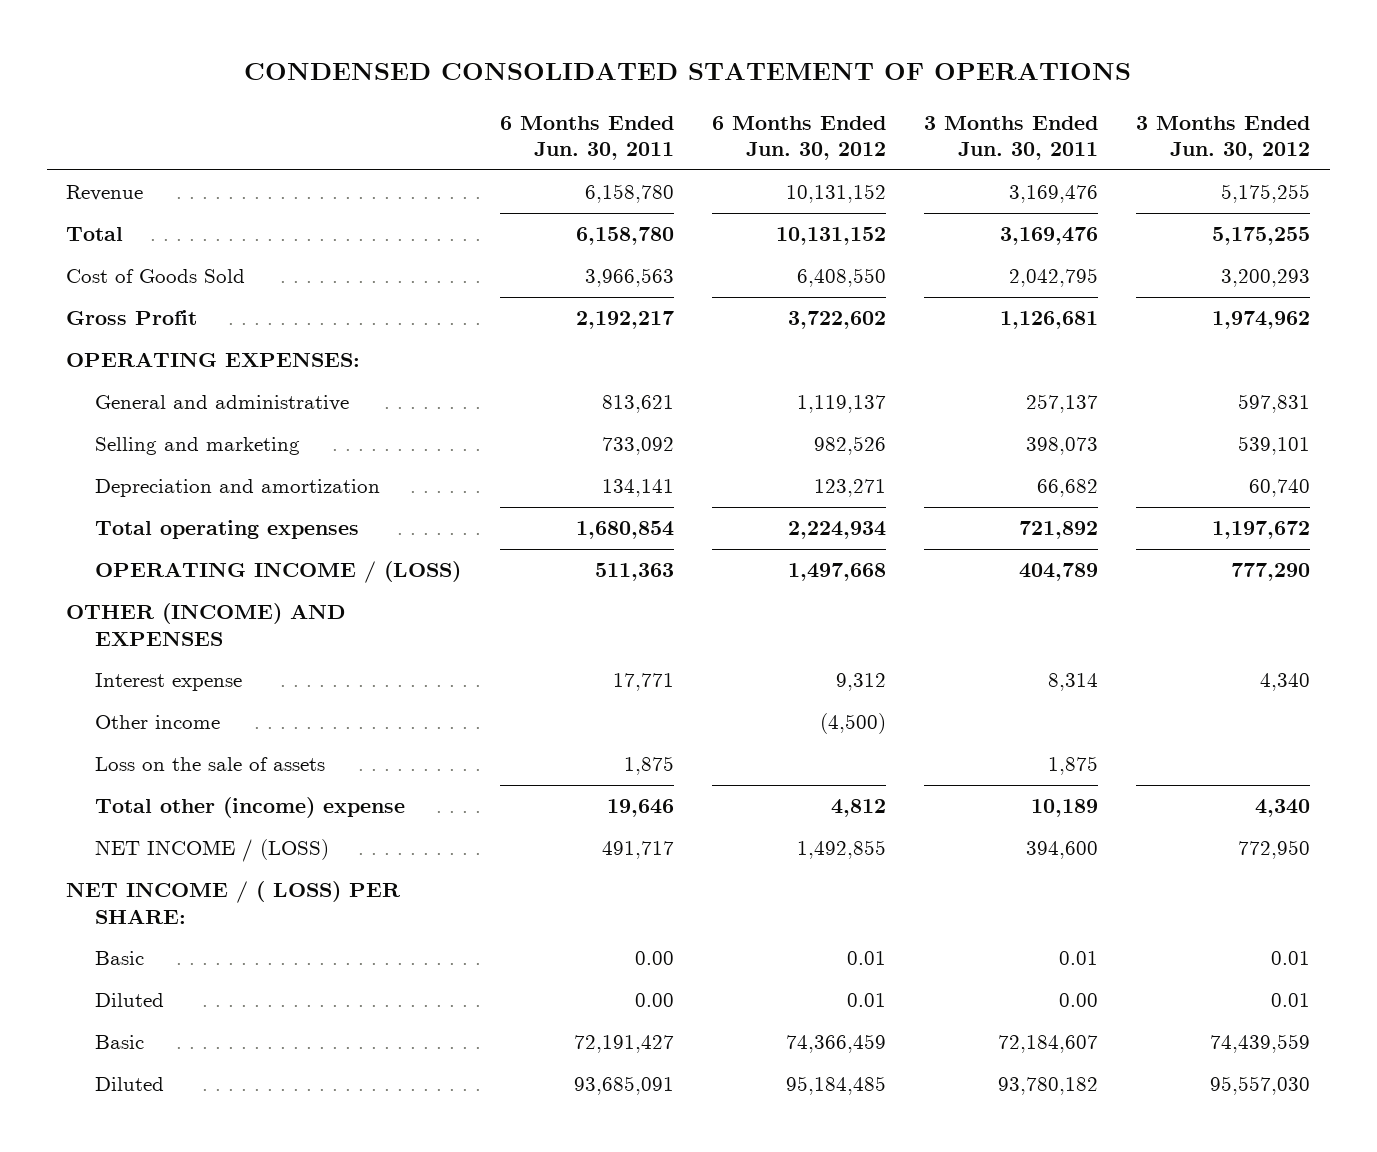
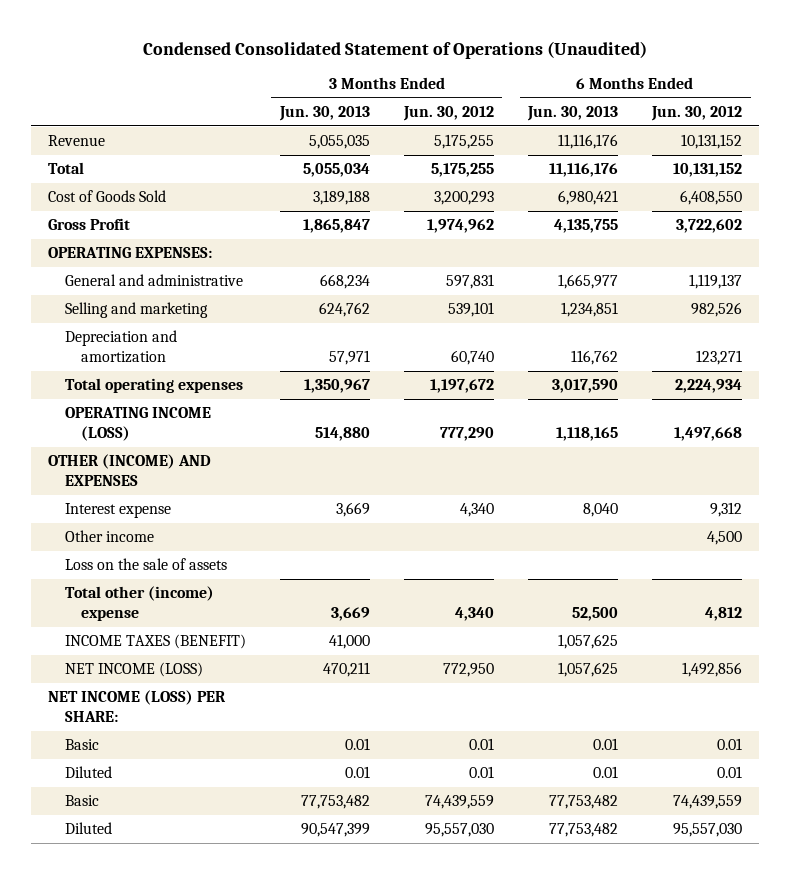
- CONDENSED CONSOLIDATED STATEMENT OF OPERATIONS
+ Condensed Consolidated Statement of Operations (Unaudited)
- | 6 Months Ended Jun. 30, 2011 | 6 Months Ended Jun. 30, 2012 | 3 Months Ended Jun. 30, 2011 | 3 Months Ended Jun. 30, 2012
+ | 3 Months Ended Jun. 30, 2013 | 3 Months Ended Jun. 30, 2012 | 6 Months Ended Jun. 30, 2013 | 6 Months Ended Jun. 30, 2012
- OPERATING INCOME / (LOSS) | 511,363 | 1,497,668 | 404,789 | 777,290
+ OPERATING INCOME (LOSS) | 514,880 | 777,290 | 1,118,165 | 1,497,668
- Other income | | (4,500) | |
+ Other income | | | | 4,500
- NET INCOME / (LOSS) | 491,717 | 1,492,855 | 394,600 | 772,950
- NET INCOME / ( LOSS) PER SHARE:
+ INCOME TAXES (BENEFIT) | 41,000 | | 1,057,625 |
+ NET INCOME (LOSS) | 470,211 | 772,950 | 1,057,625 | 1,492,856
+ NET INCOME (LOSS) PER SHARE:
- Basic | 72,191,427 | 74,366,459 | 72,184,607 | 74,439,559
- Diluted | 93,685,091 | 95,184,485 | 93,780,182 | 95,557,030
+ Basic | 77,753,482 | 74,439,559 | 77,753,482 | 74,439,559
+ Diluted | 90,547,399 | 95,557,030 | 77,753,482 | 95,557,030

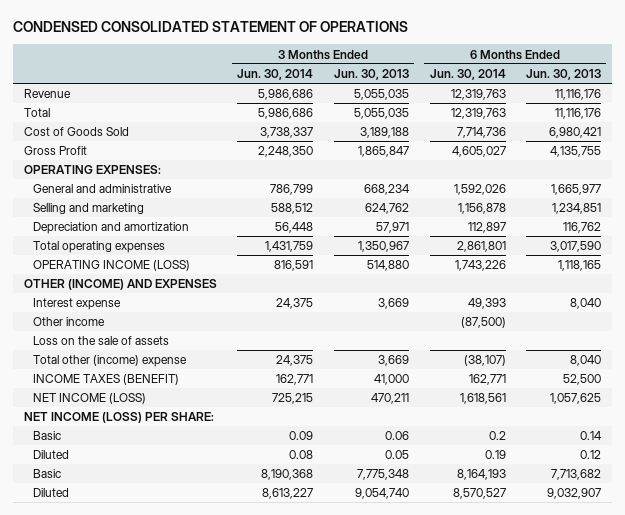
- Condensed Consolidated Statement of Operations (Unaudited)
+ CONDENSED CONSOLIDATED STATEMENT OF OPERATIONS
- | 3 Months Ended Jun. 30, 2013 | 3 Months Ended Jun. 30, 2012 | 6 Months Ended Jun. 30, 2013 | 6 Months Ended Jun. 30, 2012
+ | 3 Months Ended Jun. 30, 2014 | 3 Months Ended Jun. 30, 2013 | 6 Months Ended Jun. 30, 2014 | 6 Months Ended Jun. 30, 2013
- Total | 5,055,034 | 5,175,255 | 11,116,176 | 10,131,152
+ Total | 5,986,686 | 5,055,035 | 12,319,763 | 11,116,176
- Total other (income) expense | 3,669 | 4,340 | 52,500 | 4,812
- INCOME TAXES (BENEFIT) | 41,000 | | 1,057,625 |
+ Total other (income) expense | 24,375 | 3,669 | (38,107) | 8,040
+ INCOME TAXES (BENEFIT) | 162,771 | 41,000 | 162,771 | 52,500
- Basic | 0.01 | 0.01 | 0.01 | 0.01
- Diluted | 0.01 | 0.01 | 0.01 | 0.01
- Basic | 77,753,482 | 74,439,559 | 77,753,482 | 74,439,559
- Diluted | 90,547,399 | 95,557,030 | 77,753,482 | 95,557,030
+ Basic | 0.09 | 0.06 | 0.2 | 0.14
+ Diluted | 0.08 | 0.05 | 0.19 | 0.12
+ Basic | 8,190,368 | 7,775,348 | 8,164,193 | 7,713,682
+ Diluted | 8,613,227 | 9,054,740 | 8,570,527 | 9,032,907

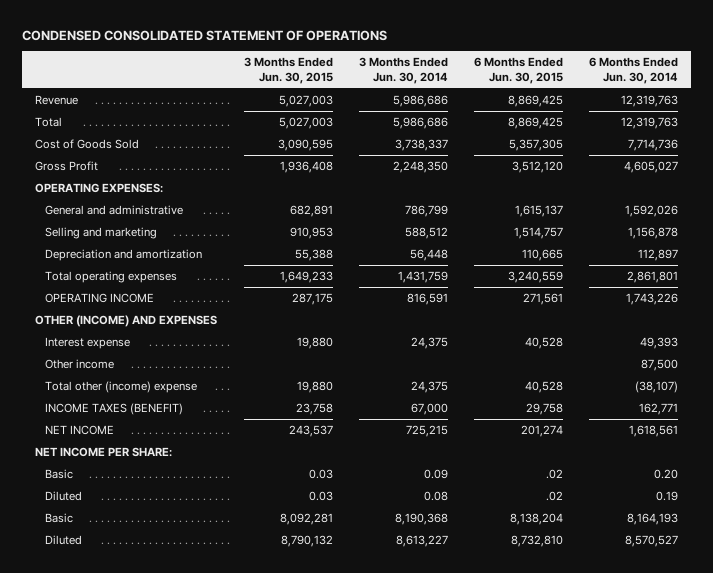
- | 3 Months Ended Jun. 30, 2014 | 3 Months Ended Jun. 30, 2013 | 6 Months Ended Jun. 30, 2014 | 6 Months Ended Jun. 30, 2013
+ | 3 Months Ended Jun. 30, 2015 | 3 Months Ended Jun. 30, 2014 | 6 Months Ended Jun. 30, 2015 | 6 Months Ended Jun. 30, 2014
- OPERATING INCOME (LOSS) | 816,591 | 514,880 | 1,743,226 | 1,118,165
+ OPERATING INCOME | 287,175 | 816,591 | 271,561 | 1,743,226
- Other income | | | (87,500) |
- Loss on the sale of assets
+ Other income | | | | 87,500
- INCOME TAXES (BENEFIT) | 162,771 | 41,000 | 162,771 | 52,500
- NET INCOME (LOSS) | 725,215 | 470,211 | 1,618,561 | 1,057,625
- NET INCOME (LOSS) PER SHARE:
- Basic | 0.09 | 0.06 | 0.2 | 0.14
+ INCOME TAXES (BENEFIT) | 23,758 | 67,000 | 29,758 | 162,771
+ NET INCOME | 243,537 | 725,215 | 201,274 | 1,618,561
+ NET INCOME PER SHARE:
+ Basic | 0.03 | 0.09 | .02 | 0.20

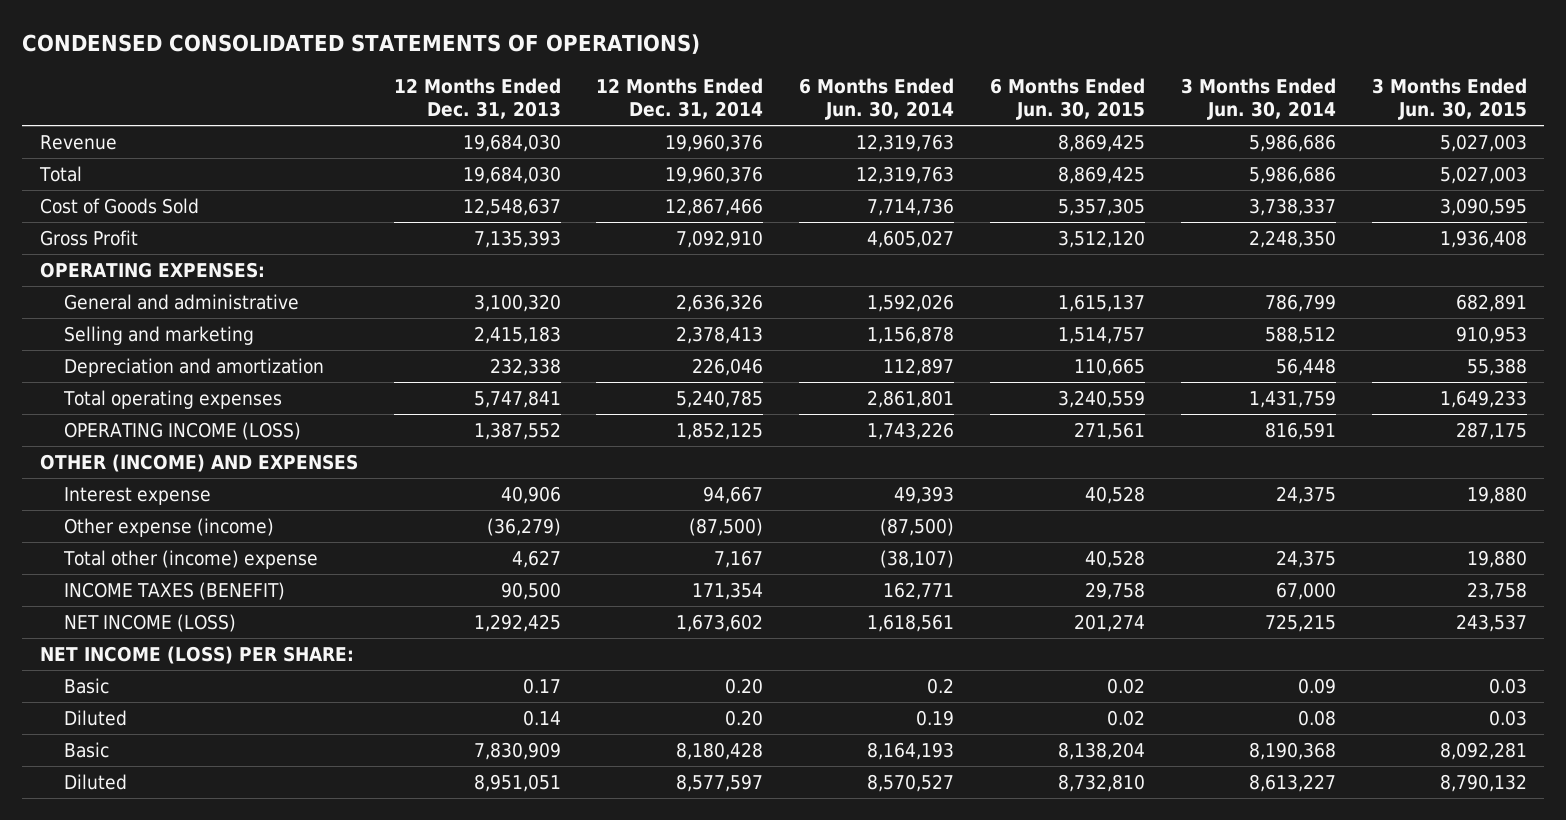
- CONDENSED CONSOLIDATED STATEMENT OF OPERATIONS
+ CONDENSED CONSOLIDATED STATEMENTS OF OPERATIONS)
- | 3 Months Ended Jun. 30, 2015 | 3 Months Ended Jun. 30, 2014 | 6 Months Ended Jun. 30, 2015 | 6 Months Ended Jun. 30, 2014
+ | 12 Months Ended Dec. 31, 2013 | 12 Months Ended Dec. 31, 2014 | 6 Months Ended Jun. 30, 2014 | 6 Months Ended Jun. 30, 2015 | 3 Months Ended Jun. 30, 2014 | 3 Months Ended Jun. 30, 2015
- OPERATING INCOME | 287,175 | 816,591 | 271,561 | 1,743,226
+ OPERATING INCOME (LOSS) | 1,387,552 | 1,852,125 | 1,743,226 | 271,561 | 816,591 | 287,175
- Other income | | | | 87,500
+ Other expense (income) | (36,279) | (87,500) | (87,500) | | |
- NET INCOME | 243,537 | 725,215 | 201,274 | 1,618,561
- NET INCOME PER SHARE:
- Basic | 0.03 | 0.09 | .02 | 0.20
- Diluted | 0.03 | 0.08 | .02 | 0.19
+ NET INCOME (LOSS) | 1,292,425 | 1,673,602 | 1,618,561 | 201,274 | 725,215 | 243,537
+ NET INCOME (LOSS) PER SHARE:
+ Basic | 0.17 | 0.20 | 0.2 | 0.02 | 0.09 | 0.03
+ Diluted | 0.14 | 0.20 | 0.19 | 0.02 | 0.08 | 0.03

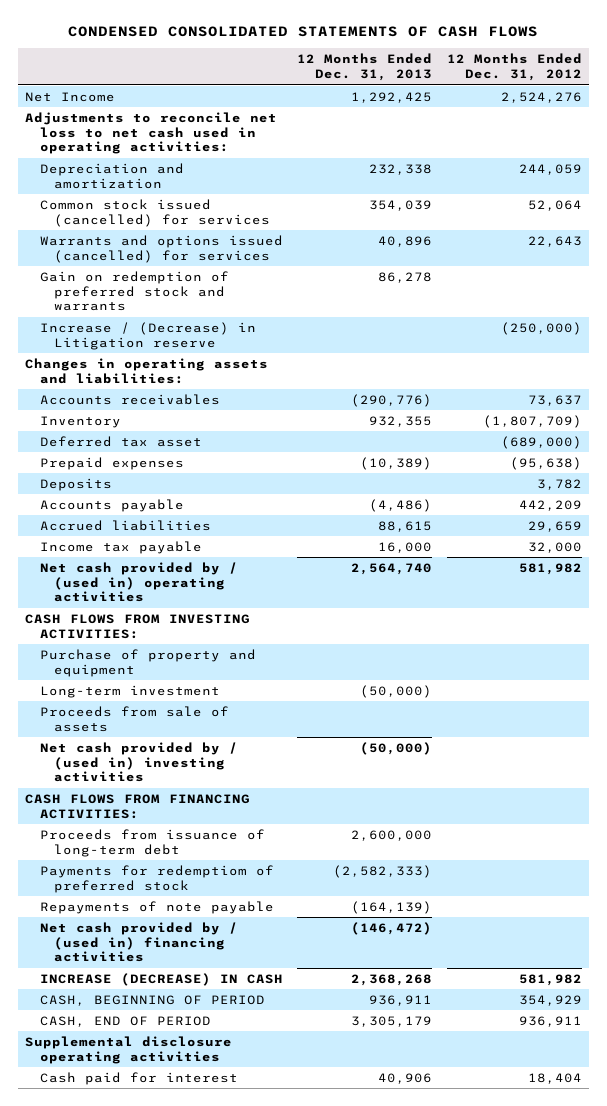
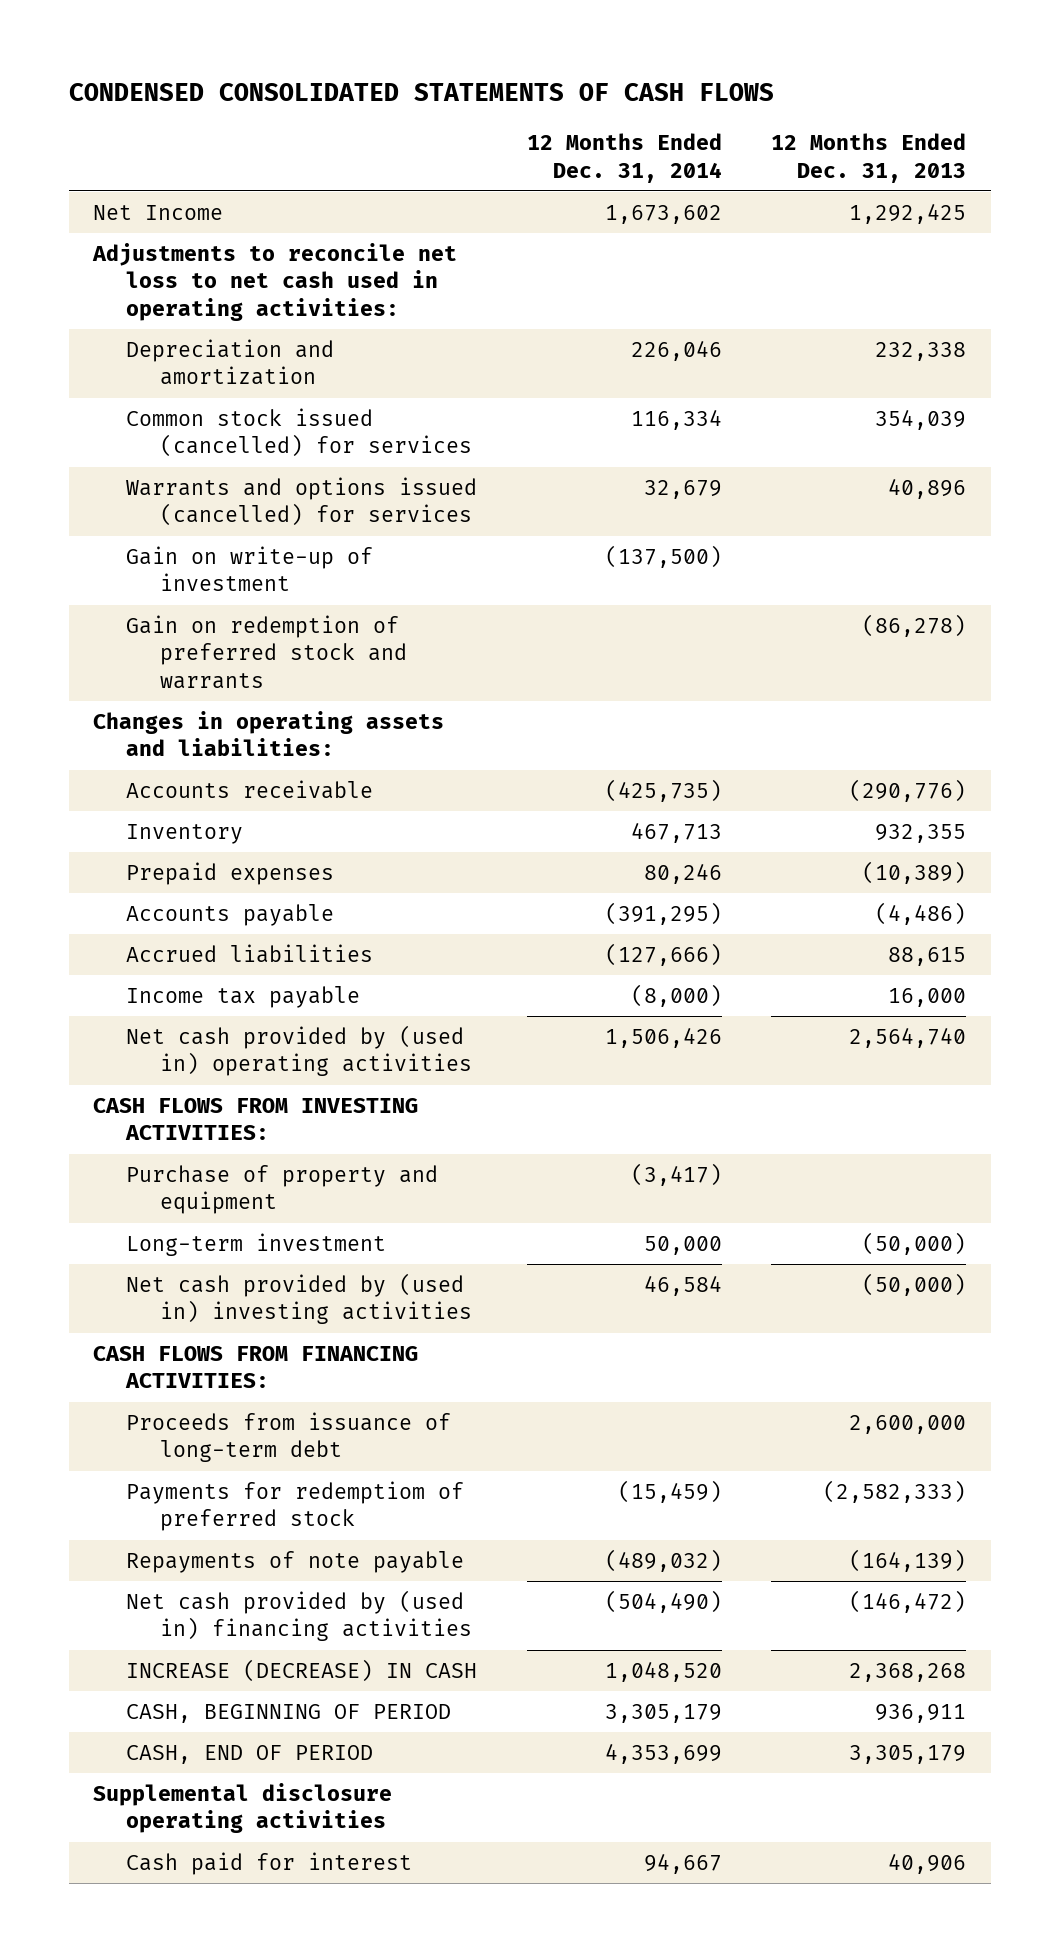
- | 12 Months Ended Dec. 31, 2013 | 12 Months Ended Dec. 31, 2012
+ | 12 Months Ended Dec. 31, 2014 | 12 Months Ended Dec. 31, 2013
- Gain on redemption of preferred stock and warrants | 86,278 |
- Increase / (Decrease) in Litigation reserve | | (250,000)
+ Gain on write-up of investment | (137,500) |
+ Gain on redemption of preferred stock and warrants | | (86,278)
- Accounts receivables | (290,776) | 73,637
+ Accounts receivable | (425,735) | (290,776)
- Deferred tax asset | | (689,000)
- Deposits | | 3,782
- Net cash provided by / (used in) operating activities | 2,564,740 | 581,982
+ Net cash provided by (used in) operating activities | 1,506,426 | 2,564,740
- Proceeds from sale of assets
- Net cash provided by / (used in) investing activities | (50,000) |
+ Net cash provided by (used in) investing activities | 46,584 | (50,000)
- Net cash provided by / (used in) financing activities | (146,472) |
+ Net cash provided by (used in) financing activities | (504,490) | (146,472)

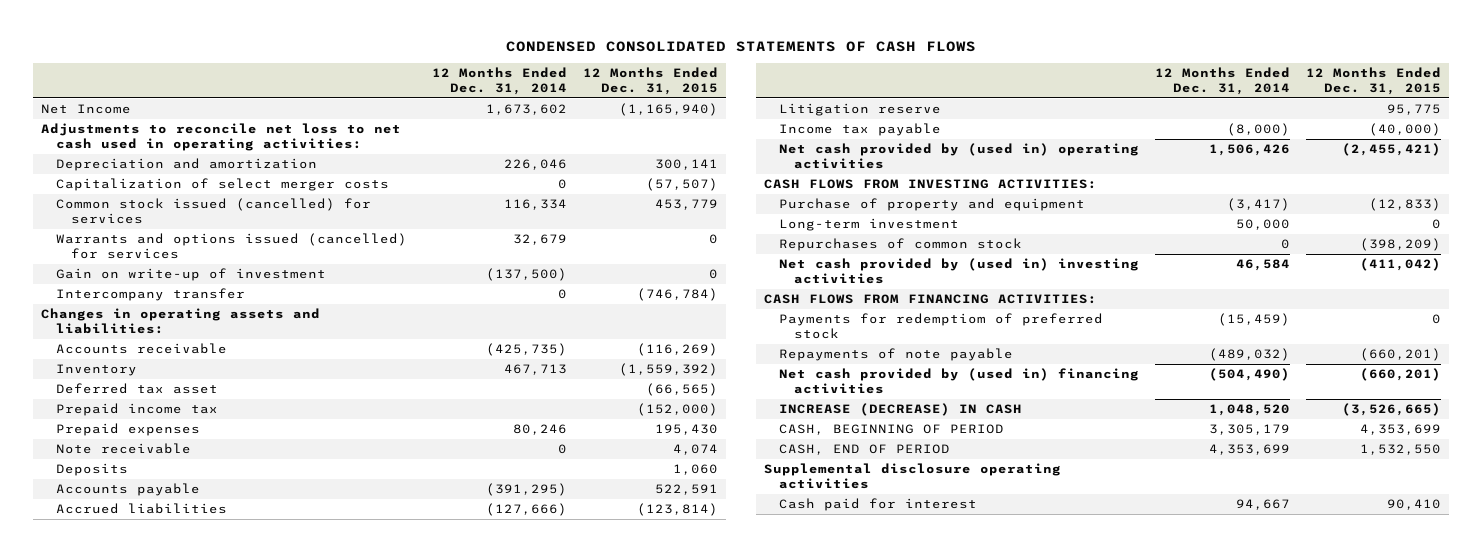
- | 12 Months Ended Dec. 31, 2014 | 12 Months Ended Dec. 31, 2013
+ | 12 Months Ended Dec. 31, 2014 | 12 Months Ended Dec. 31, 2015
+ Capitalization of select merger costs | 0 | (57,507)
- Gain on redemption of preferred stock and warrants | | (86,278)
+ Intercompany transfer | 0 | (746,784)
+ Deferred tax asset | | (66,565)
+ Prepaid income tax | | (152,000)
+ Note receivable | 0 | 4,074
+ Deposits | | 1,060
+ Litigation reserve | | 95,775
+ Repurchases of common stock | 0 | (398,209)
- Proceeds from issuance of long-term debt | | 2,600,000

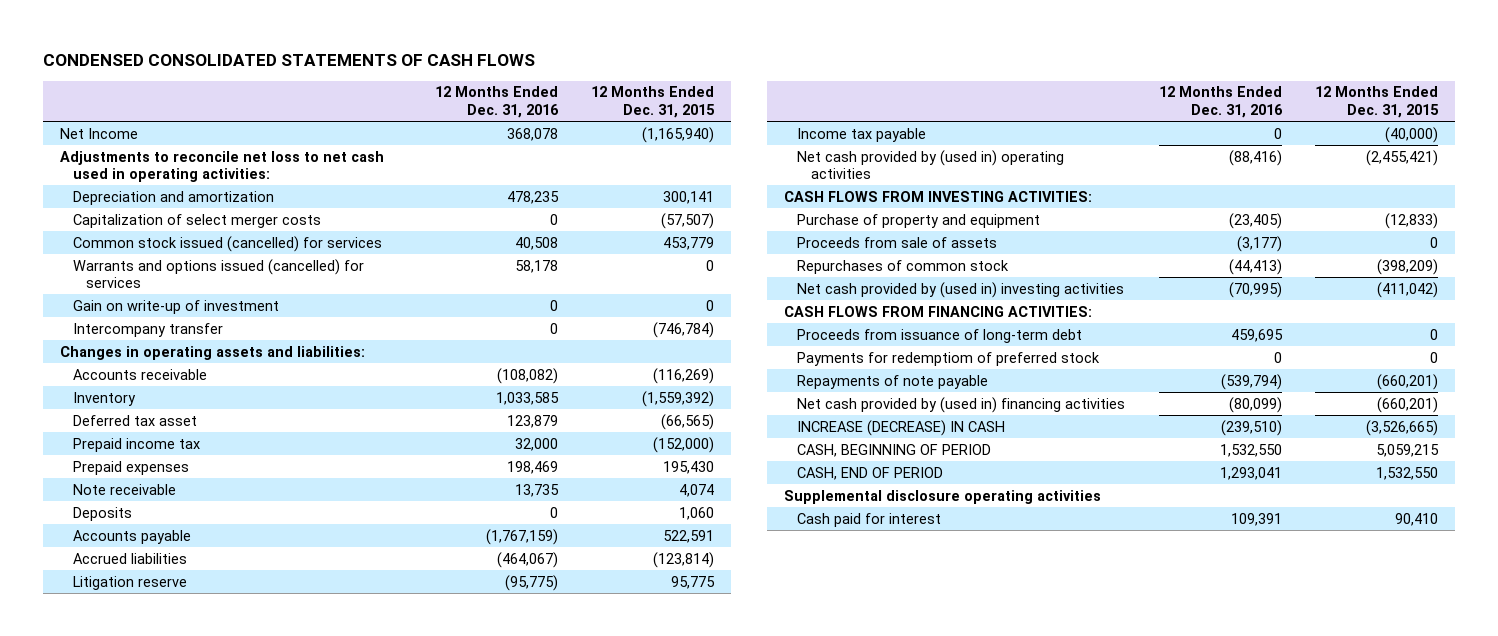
- | 12 Months Ended Dec. 31, 2014 | 12 Months Ended Dec. 31, 2015
+ | 12 Months Ended Dec. 31, 2016 | 12 Months Ended Dec. 31, 2015
- Long-term investment | 50,000 | 0
+ Proceeds from sale of assets | (3,177) | 0
+ Proceeds from issuance of long-term debt | 459,695 | 0
- CASH, BEGINNING OF PERIOD | 3,305,179 | 4,353,699
+ CASH, BEGINNING OF PERIOD | 1,532,550 | 5,059,215

